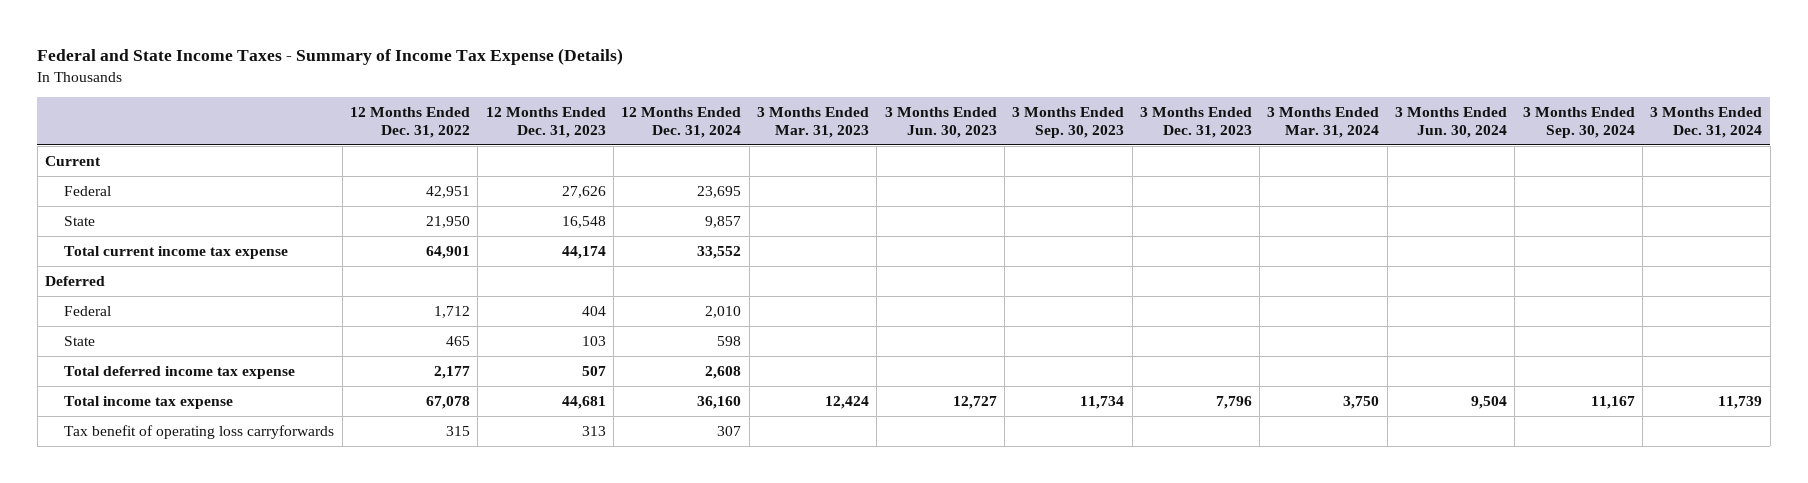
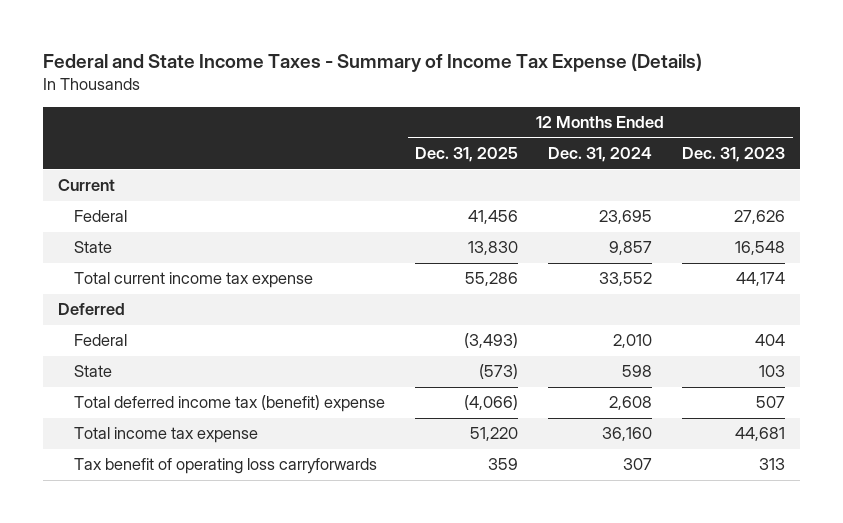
- | 12 Months Ended Dec. 31, 2022 | 12 Months Ended Dec. 31, 2023 | 12 Months Ended Dec. 31, 2024 | 3 Months Ended Mar. 31, 2023 | 3 Months Ended Jun. 30, 2023 | 3 Months Ended Sep. 30, 2023 | 3 Months Ended Dec. 31, 2023 | 3 Months Ended Mar. 31, 2024 | 3 Months Ended Jun. 30, 2024 | 3 Months Ended Sep. 30, 2024 | 3 Months Ended Dec. 31, 2024
+ | 12 Months Ended Dec. 31, 2025 | 12 Months Ended Dec. 31, 2024 | 12 Months Ended Dec. 31, 2023
- Total deferred income tax expense | 2,177 | 507 | 2,608 | | | | | | | |
+ Total deferred income tax (benefit) expense | (4,066) | 2,608 | 507

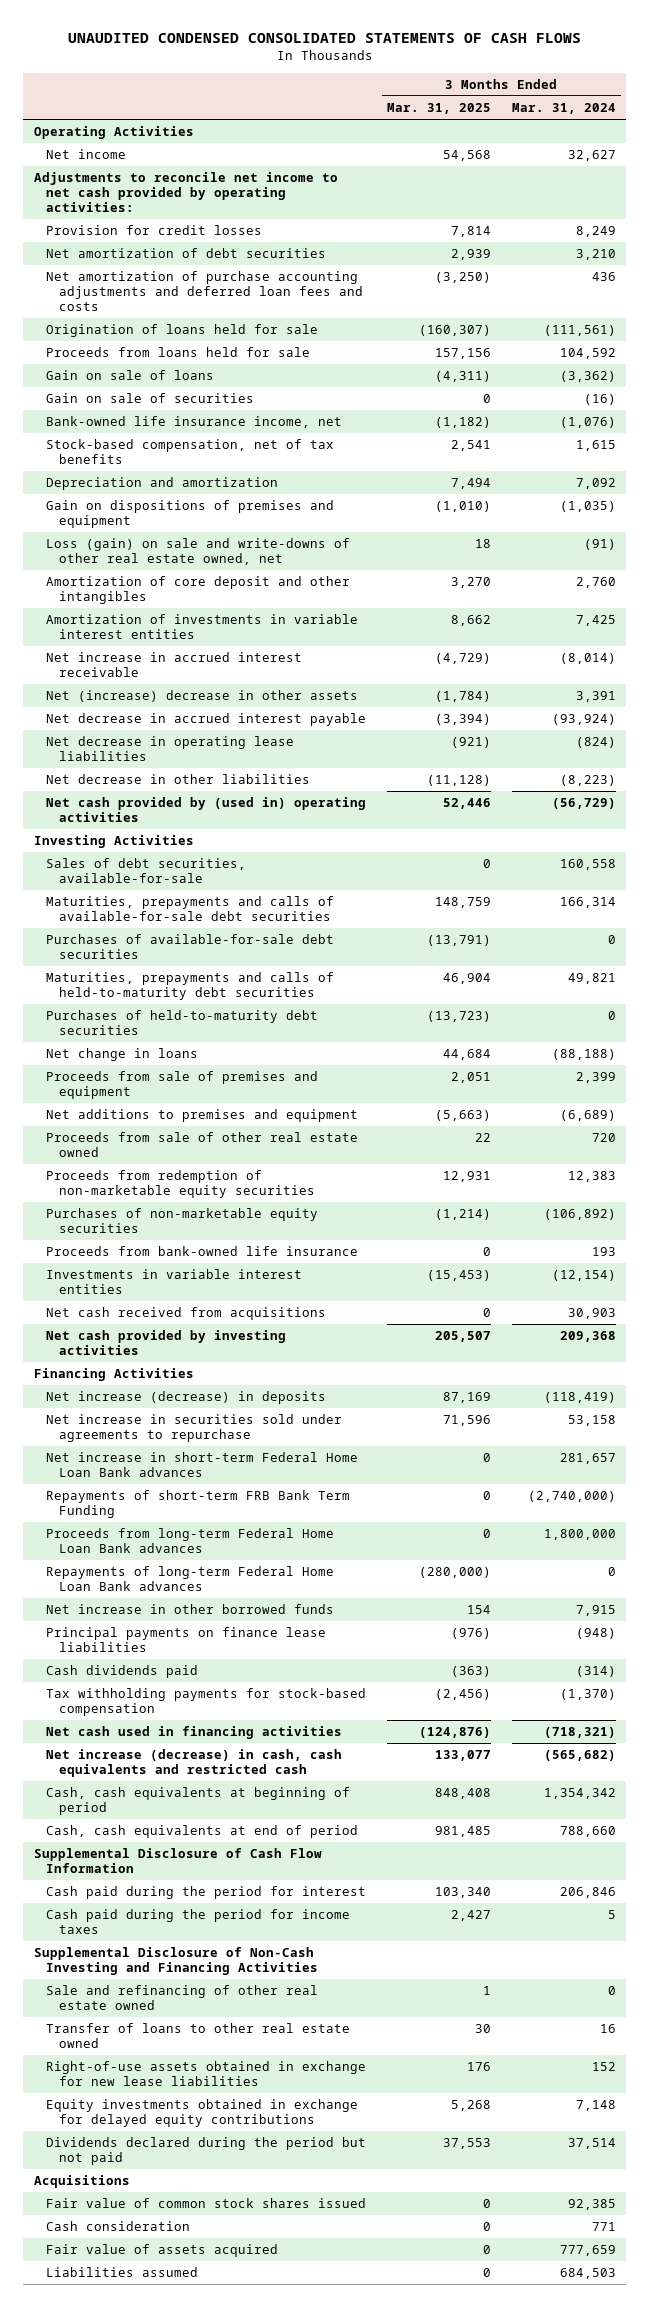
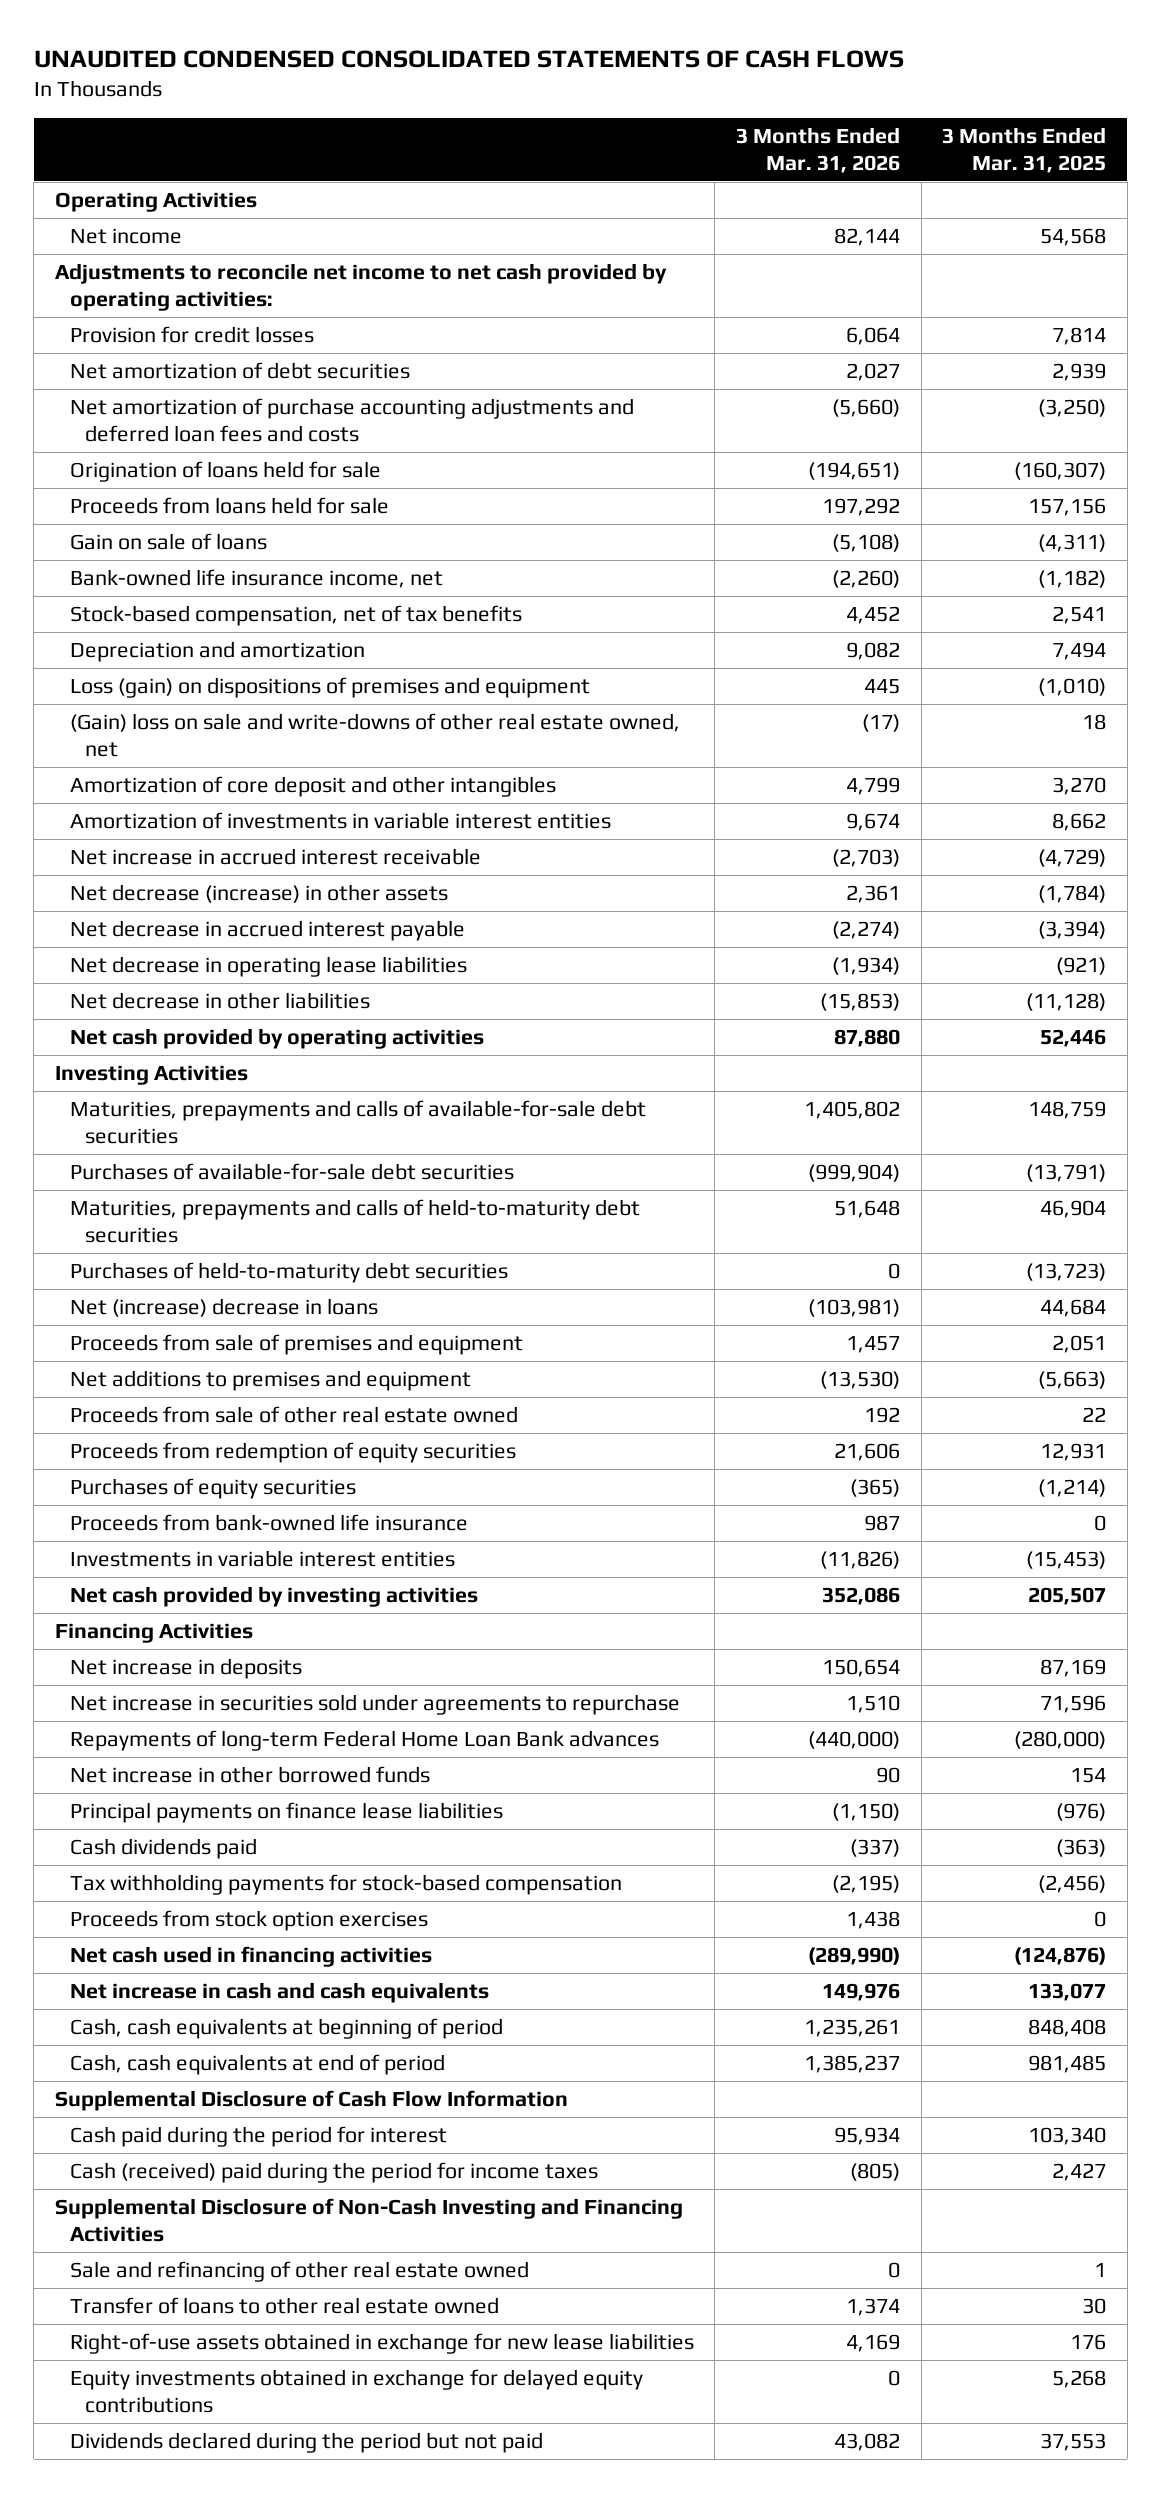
- | 3 Months Ended Mar. 31, 2025 | 3 Months Ended Mar. 31, 2024
+ | 3 Months Ended Mar. 31, 2026 | 3 Months Ended Mar. 31, 2025
- Gain on sale of securities | 0 | (16)
- Gain on dispositions of premises and equipment | (1,010) | (1,035)
- Loss (gain) on sale and write-downs of other real estate owned, net | 18 | (91)
+ Loss (gain) on dispositions of premises and equipment | 445 | (1,010)
+ (Gain) loss on sale and write-downs of other real estate owned, net | (17) | 18
- Net (increase) decrease in other assets | (1,784) | 3,391
+ Net decrease (increase) in other assets | 2,361 | (1,784)
- Net cash provided by (used in) operating activities | 52,446 | (56,729)
+ Net cash provided by operating activities | 87,880 | 52,446
- Sales of debt securities, available-for-sale | 0 | 160,558
- Net change in loans | 44,684 | (88,188)
+ Net (increase) decrease in loans | (103,981) | 44,684
- Proceeds from redemption of non-marketable equity securities | 12,931 | 12,383
- Purchases of non-marketable equity securities | (1,214) | (106,892)
+ Proceeds from redemption of equity securities | 21,606 | 12,931
+ Purchases of equity securities | (365) | (1,214)
- Net cash received from acquisitions | 0 | 30,903
- Net increase (decrease) in deposits | 87,169 | (118,419)
+ Net increase in deposits | 150,654 | 87,169
- Net increase in short-term Federal Home Loan Bank advances | 0 | 281,657
- Repayments of short-term FRB Bank Term Funding | 0 | (2,740,000)
- Proceeds from long-term Federal Home Loan Bank advances | 0 | 1,800,000
+ Proceeds from stock option exercises | 1,438 | 0
- Net increase (decrease) in cash, cash equivalents and restricted cash | 133,077 | (565,682)
+ Net increase in cash and cash equivalents | 149,976 | 133,077
- Cash paid during the period for income taxes | 2,427 | 5
+ Cash (received) paid during the period for income taxes | (805) | 2,427
- Acquisitions
- Fair value of common stock shares issued | 0 | 92,385
- Cash consideration | 0 | 771
- Fair value of assets acquired | 0 | 777,659
- Liabilities assumed | 0 | 684,503

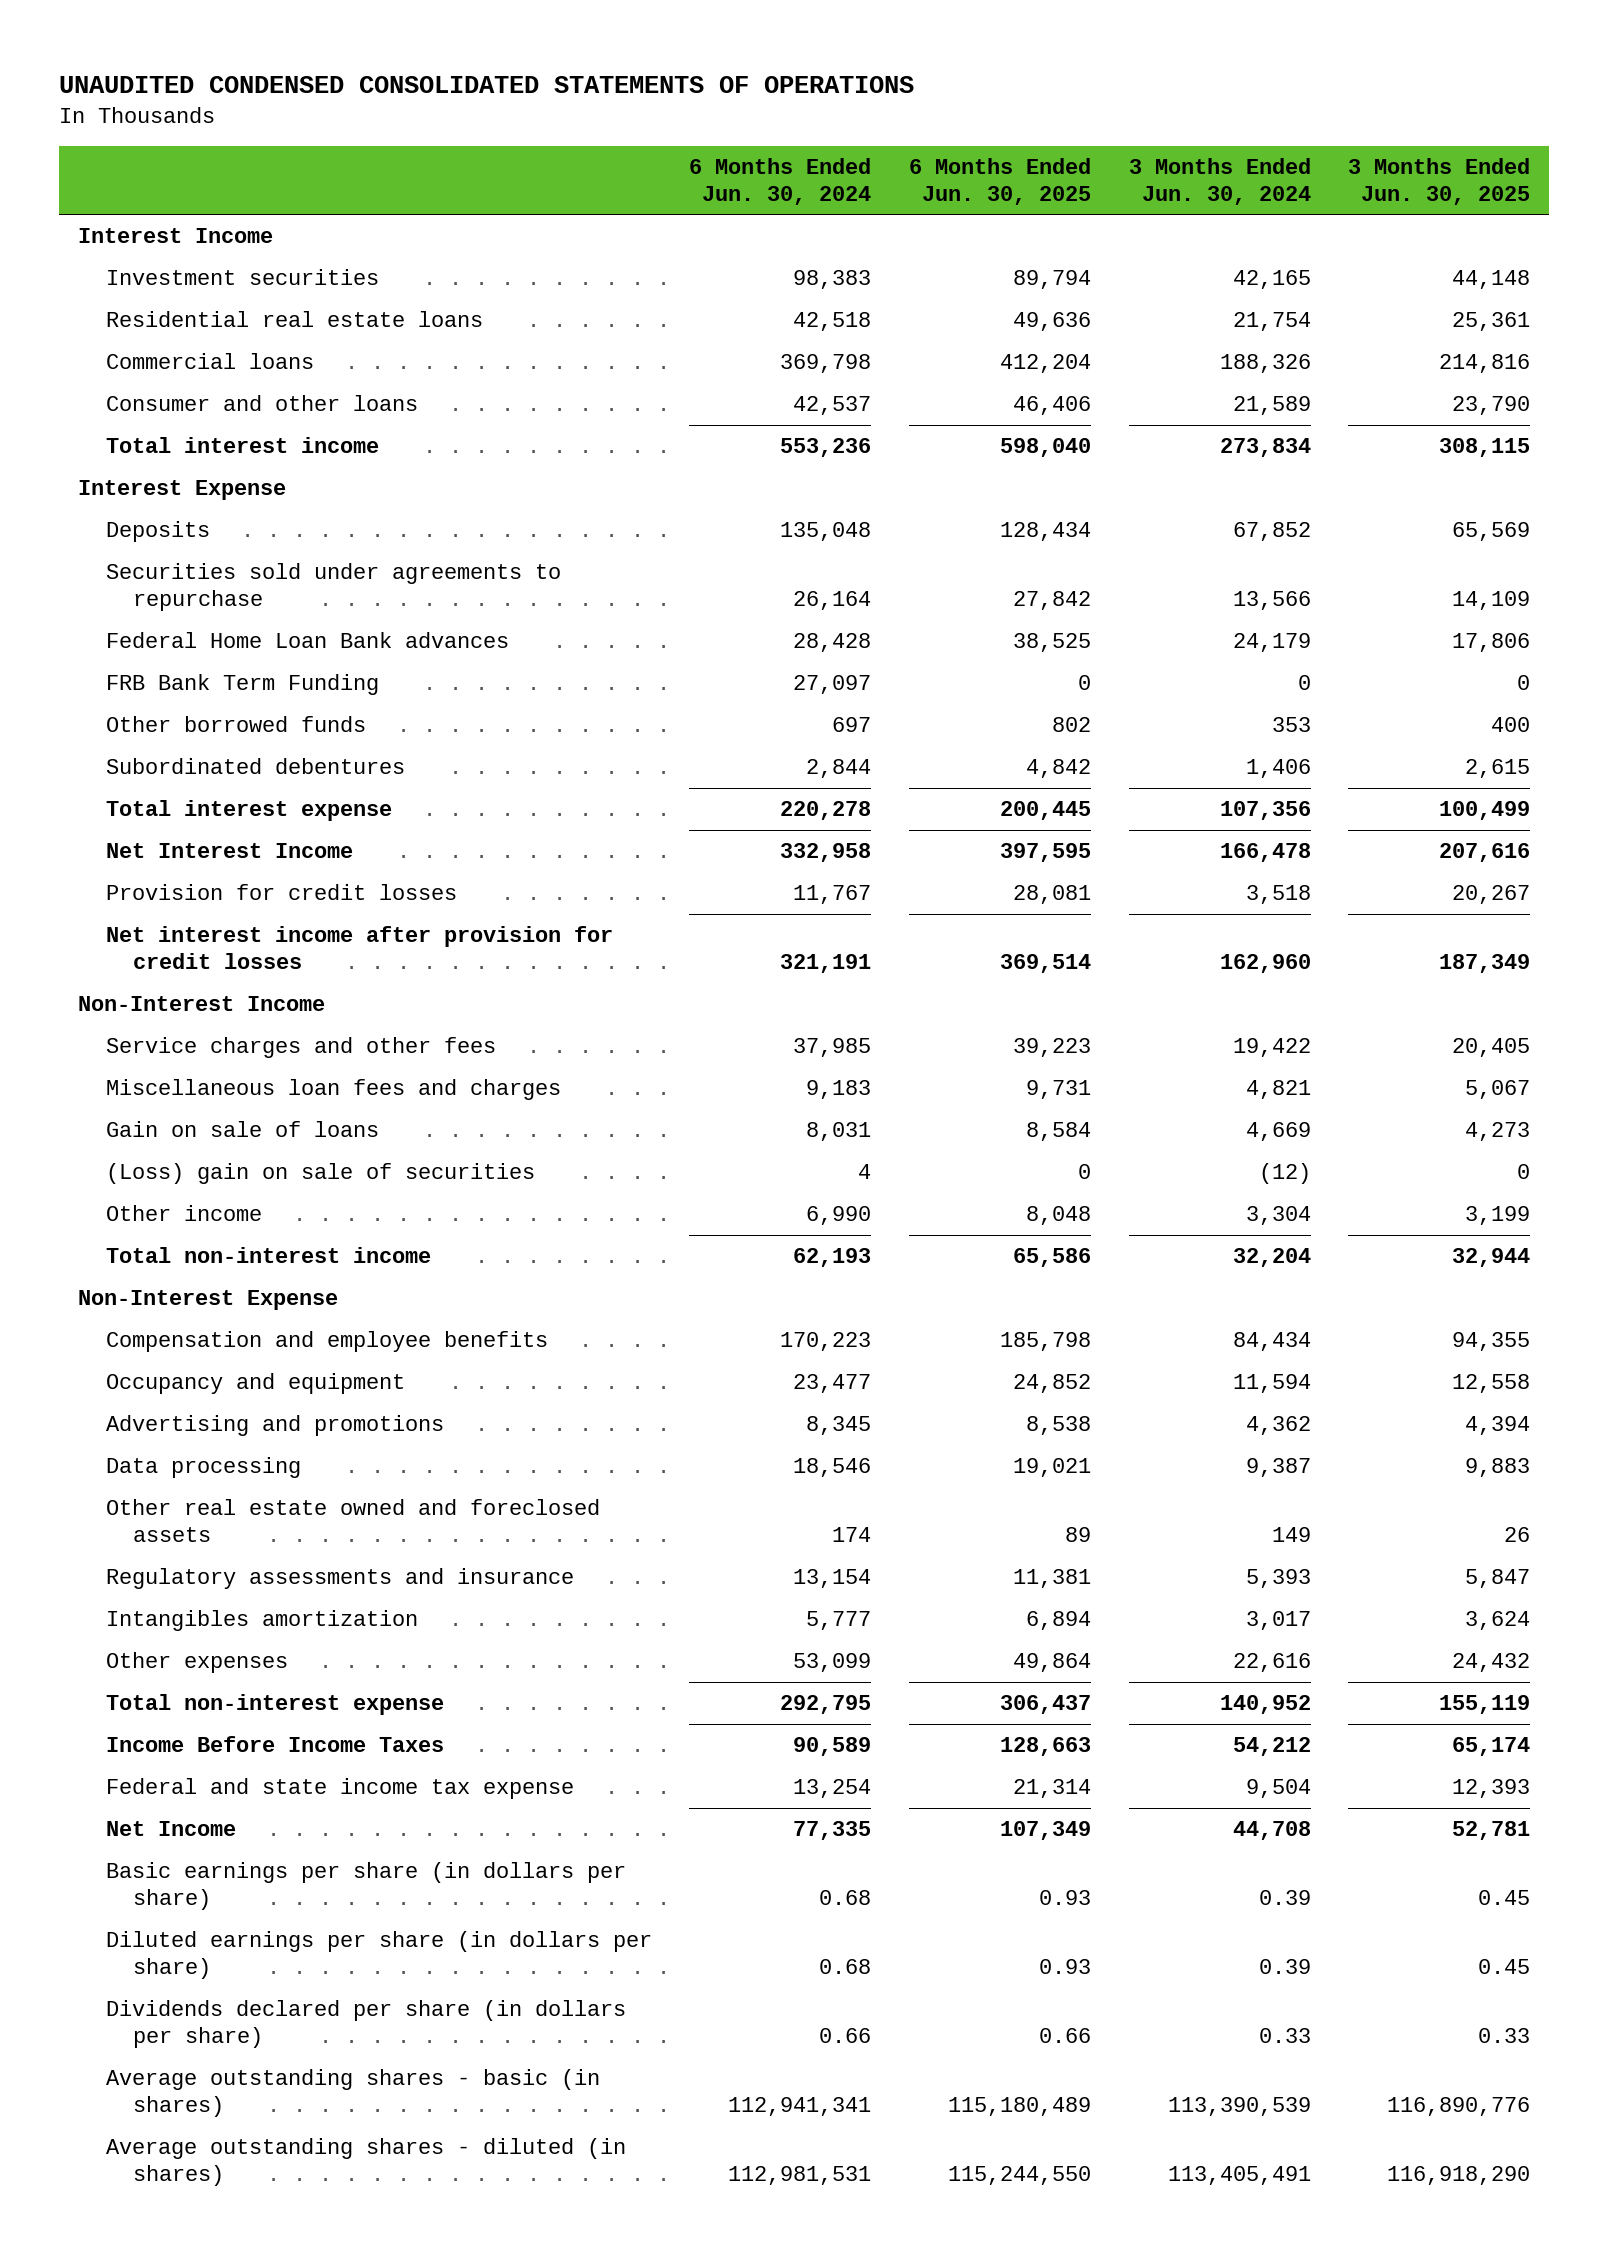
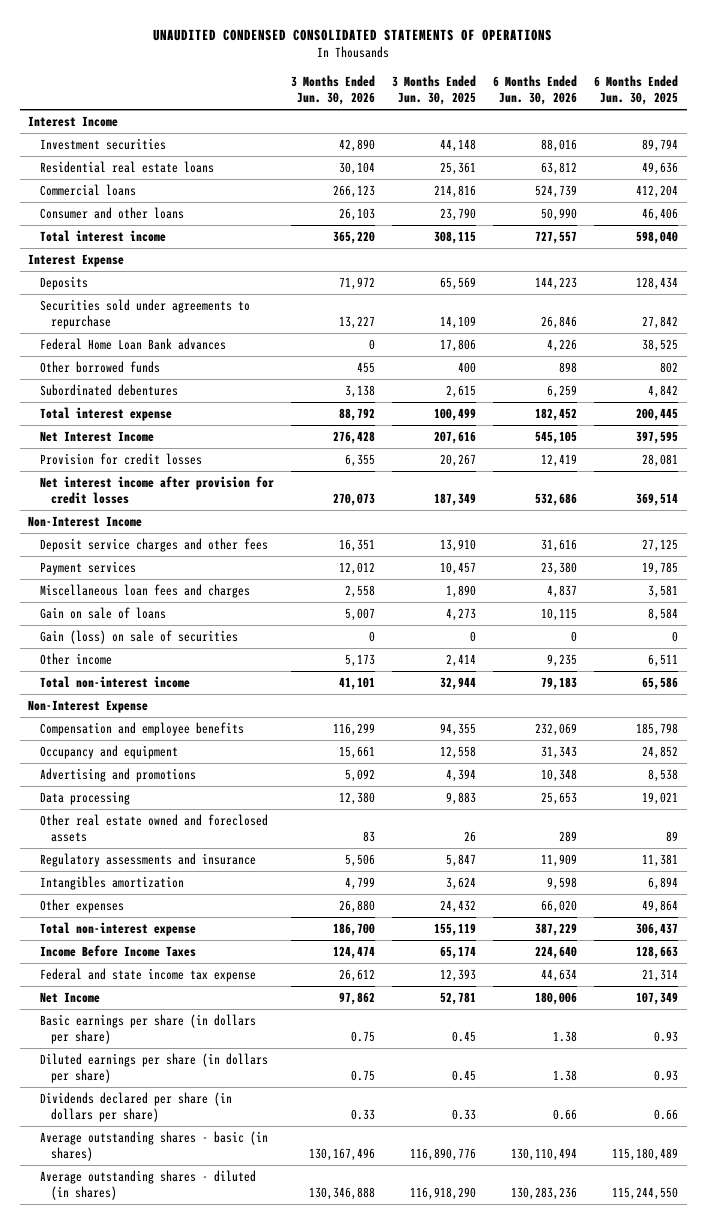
- | 6 Months Ended Jun. 30, 2024 | 6 Months Ended Jun. 30, 2025 | 3 Months Ended Jun. 30, 2024 | 3 Months Ended Jun. 30, 2025
+ | 3 Months Ended Jun. 30, 2026 | 3 Months Ended Jun. 30, 2025 | 6 Months Ended Jun. 30, 2026 | 6 Months Ended Jun. 30, 2025
- FRB Bank Term Funding | 27,097 | 0 | 0 | 0
- Service charges and other fees | 37,985 | 39,223 | 19,422 | 20,405
- Miscellaneous loan fees and charges | 9,183 | 9,731 | 4,821 | 5,067
+ Deposit service charges and other fees | 16,351 | 13,910 | 31,616 | 27,125
+ Payment services | 12,012 | 10,457 | 23,380 | 19,785
+ Miscellaneous loan fees and charges | 2,558 | 1,890 | 4,837 | 3,581
- (Loss) gain on sale of securities | 4 | 0 | (12) | 0
- Other income | 6,990 | 8,048 | 3,304 | 3,199
+ Gain (loss) on sale of securities | 0 | 0 | 0 | 0
+ Other income | 5,173 | 2,414 | 9,235 | 6,511

